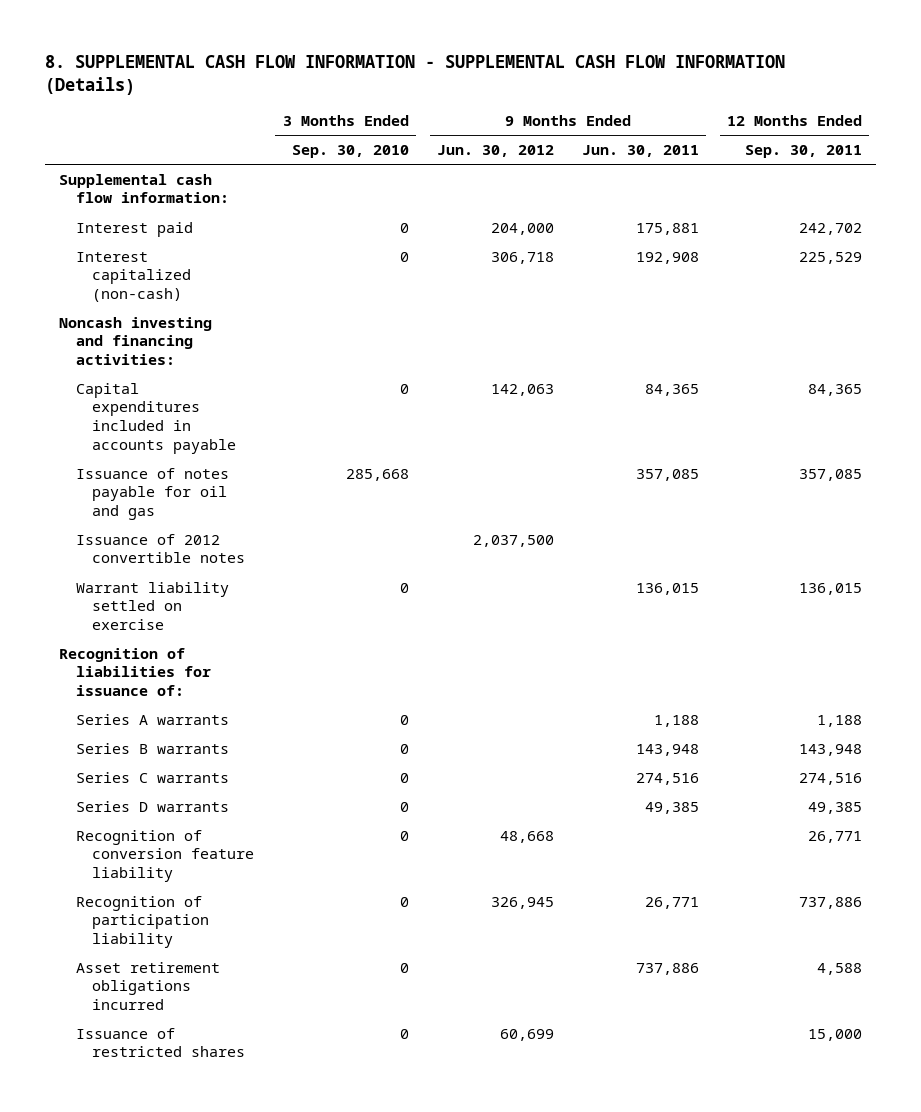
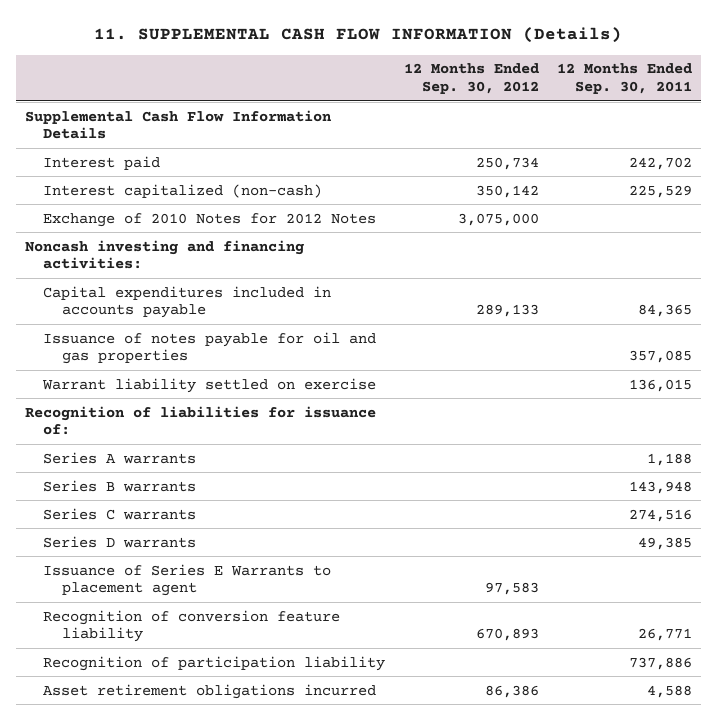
- 8. SUPPLEMENTAL CASH FLOW INFORMATION - SUPPLEMENTAL CASH FLOW INFORMATION (Details)
+ 11. SUPPLEMENTAL CASH FLOW INFORMATION (Details)
- | 3 Months Ended Sep. 30, 2010 | 9 Months Ended Jun. 30, 2012 | 9 Months Ended Jun. 30, 2011 | 12 Months Ended Sep. 30, 2011
+ | 12 Months Ended Sep. 30, 2012 | 12 Months Ended Sep. 30, 2011
- Supplemental cash flow information:
+ Supplemental Cash Flow Information Details
+ Exchange of 2010 Notes for 2012 Notes | 3,075,000 |
- Issuance of notes payable for oil and gas | 285,668 | | 357,085 | 357,085
- Issuance of 2012 convertible notes | | 2,037,500 | |
+ Issuance of notes payable for oil and gas properties | | 357,085
+ Issuance of Series E Warrants to placement agent | 97,583 |
- Issuance of restricted shares | 0 | 60,699 | | 15,000

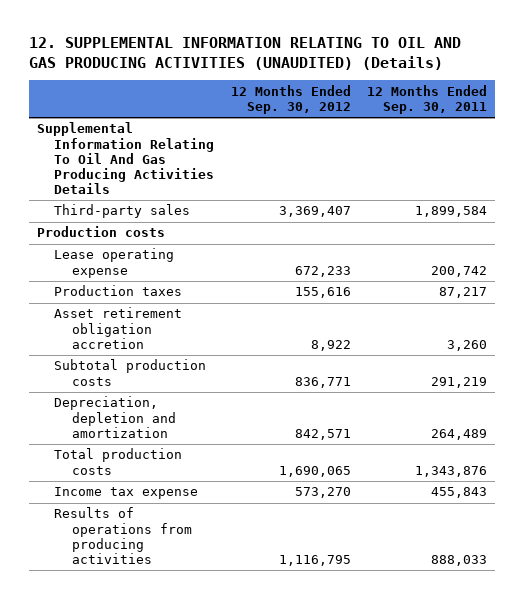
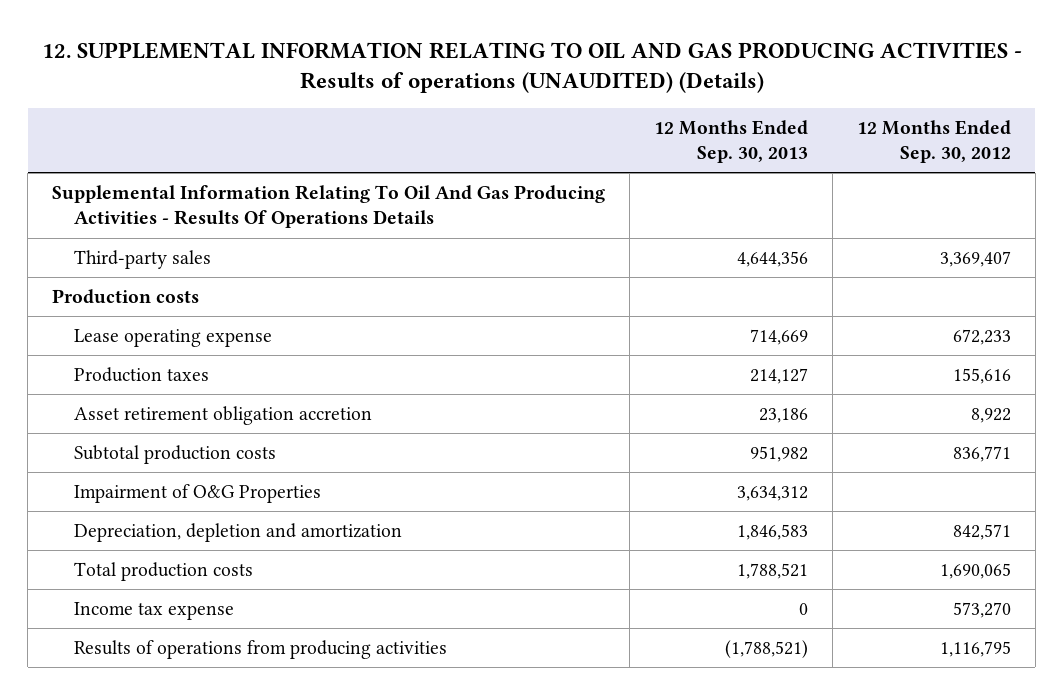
- 12. SUPPLEMENTAL INFORMATION RELATING TO OIL AND GAS PRODUCING ACTIVITIES (UNAUDITED) (Details)
+ 12. SUPPLEMENTAL INFORMATION RELATING TO OIL AND GAS PRODUCING ACTIVITIES - Results of operations (UNAUDITED) (Details)
- | 12 Months Ended Sep. 30, 2012 | 12 Months Ended Sep. 30, 2011
+ | 12 Months Ended Sep. 30, 2013 | 12 Months Ended Sep. 30, 2012
- Supplemental Information Relating To Oil And Gas Producing Activities Details
+ Supplemental Information Relating To Oil And Gas Producing Activities - Results Of Operations Details
+ Impairment of O&G Properties | 3,634,312 |

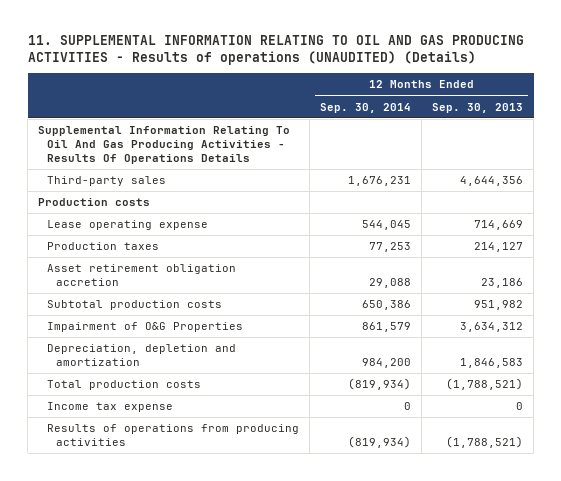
- 12. SUPPLEMENTAL INFORMATION RELATING TO OIL AND GAS PRODUCING ACTIVITIES - Results of operations (UNAUDITED) (Details)
+ 11. SUPPLEMENTAL INFORMATION RELATING TO OIL AND GAS PRODUCING ACTIVITIES - Results of operations (UNAUDITED) (Details)
- | 12 Months Ended Sep. 30, 2013 | 12 Months Ended Sep. 30, 2012
+ | 12 Months Ended Sep. 30, 2014 | 12 Months Ended Sep. 30, 2013
- Total production costs | 1,788,521 | 1,690,065
+ Total production costs | (819,934) | (1,788,521)

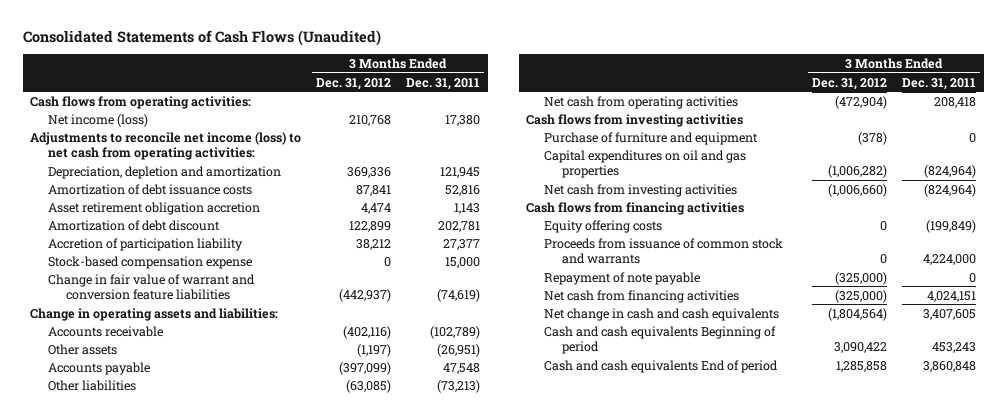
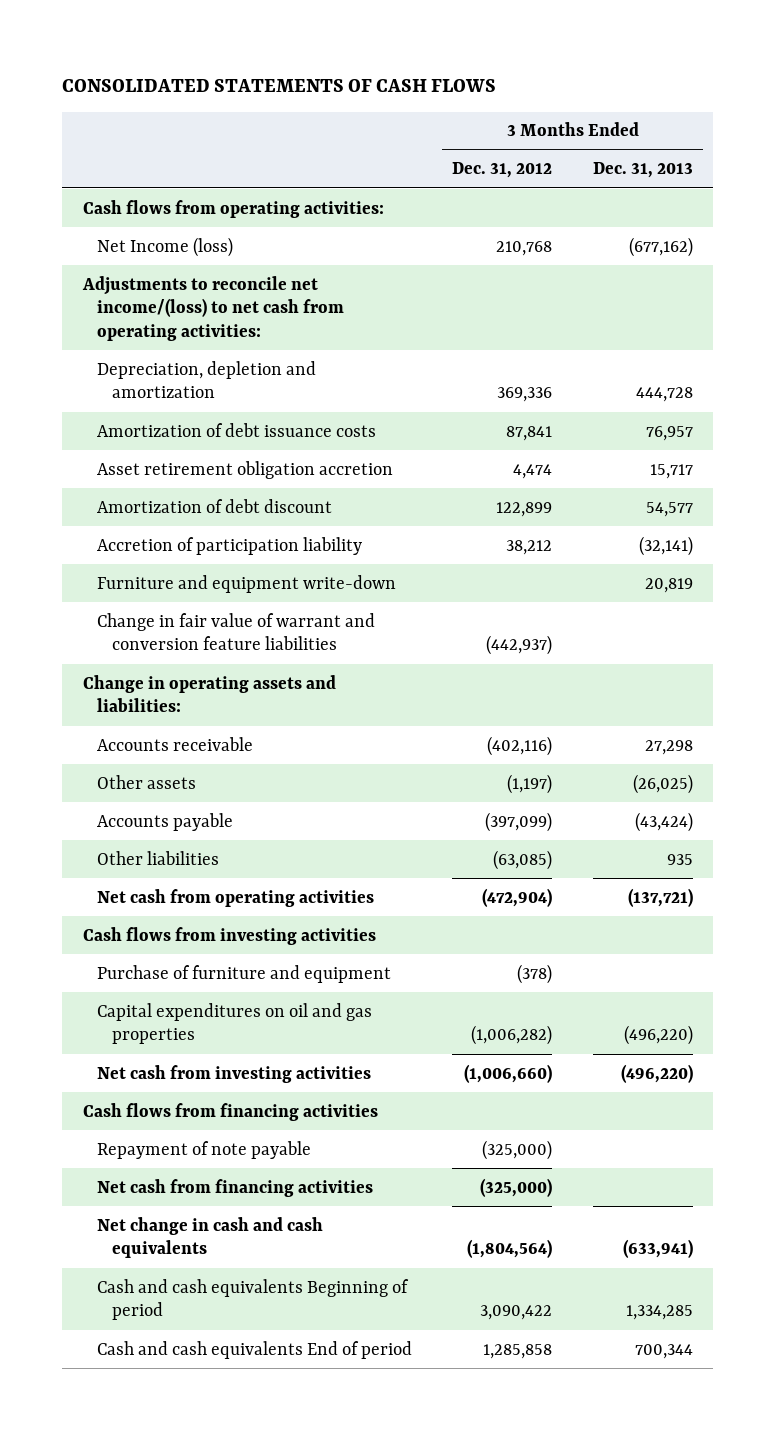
- Consolidated Statements of Cash Flows (Unaudited)
+ CONSOLIDATED STATEMENTS OF CASH FLOWS
- | 3 Months Ended Dec. 31, 2012 | 3 Months Ended Dec. 31, 2011
+ | 3 Months Ended Dec. 31, 2012 | 3 Months Ended Dec. 31, 2013
- Net income (loss) | 210,768 | 17,380
- Adjustments to reconcile net income (loss) to net cash from operating activities:
+ Net Income (loss) | 210,768 | (677,162)
+ Adjustments to reconcile net income/(loss) to net cash from operating activities:
- Stock-based compensation expense | 0 | 15,000
+ Furniture and equipment write-down | | 20,819
- Equity offering costs | 0 | (199,849)
- Proceeds from issuance of common stock and warrants | 0 | 4,224,000

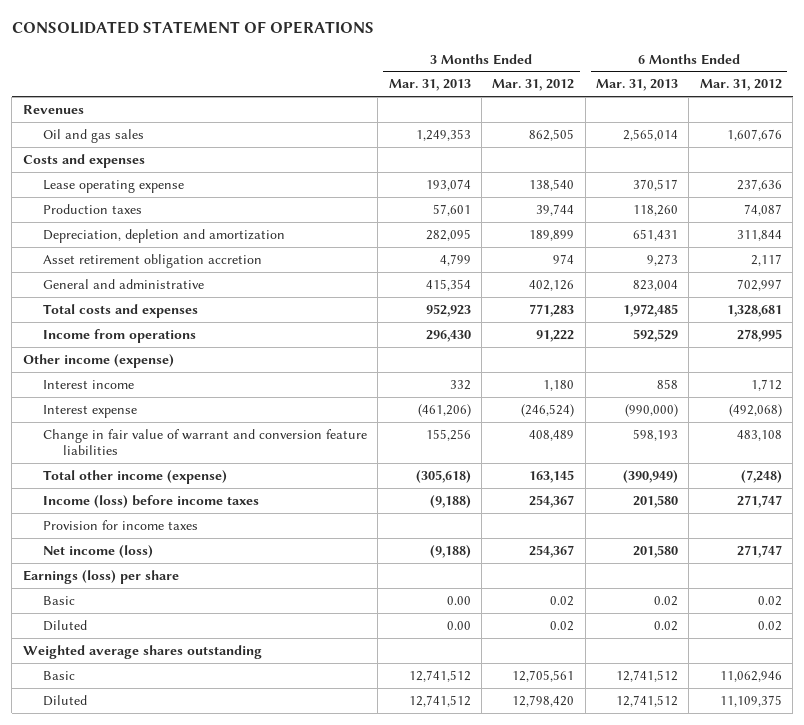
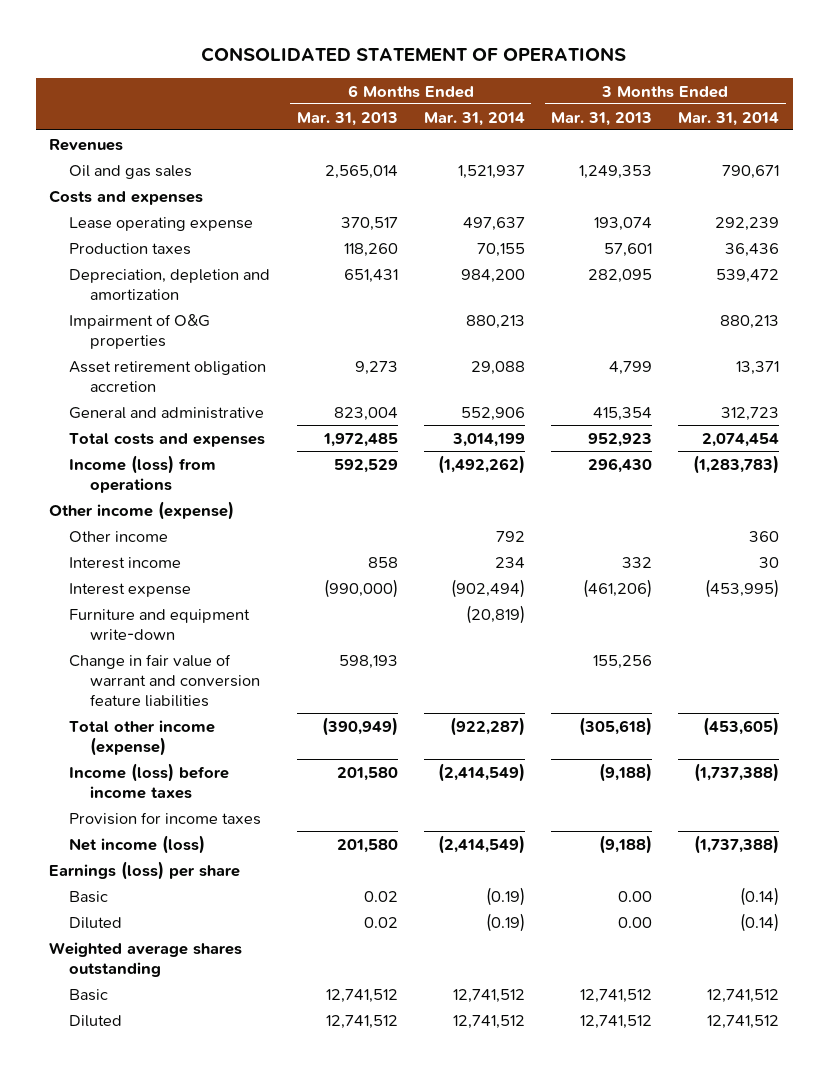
- | 3 Months Ended Mar. 31, 2013 | 3 Months Ended Mar. 31, 2012 | 6 Months Ended Mar. 31, 2013 | 6 Months Ended Mar. 31, 2012
+ | 6 Months Ended Mar. 31, 2013 | 6 Months Ended Mar. 31, 2014 | 3 Months Ended Mar. 31, 2013 | 3 Months Ended Mar. 31, 2014
+ Impairment of O&G properties | | 880,213 | | 880,213
- Income from operations | 296,430 | 91,222 | 592,529 | 278,995
+ Income (loss) from operations | 592,529 | (1,492,262) | 296,430 | (1,283,783)
+ Other income | | 792 | | 360
+ Furniture and equipment write-down | | (20,819) | |

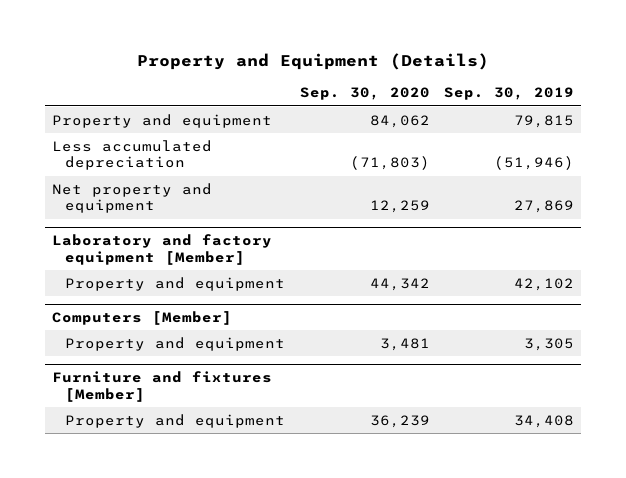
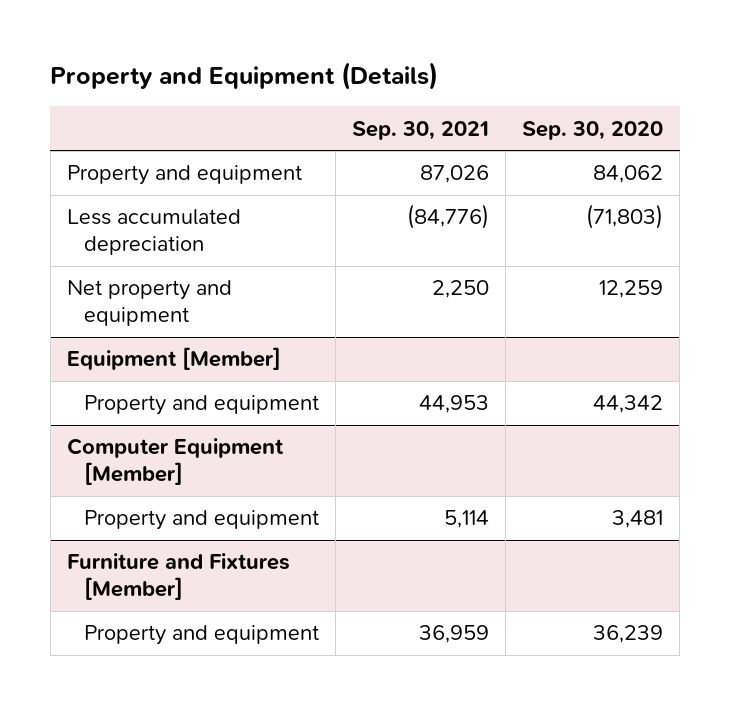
- | Sep. 30, 2020 | Sep. 30, 2019
+ | Sep. 30, 2021 | Sep. 30, 2020
- Laboratory and factory equipment [Member]
+ Equipment [Member]
- Computers [Member]
+ Computer Equipment [Member]
- Furniture and fixtures [Member]
+ Furniture and Fixtures [Member]

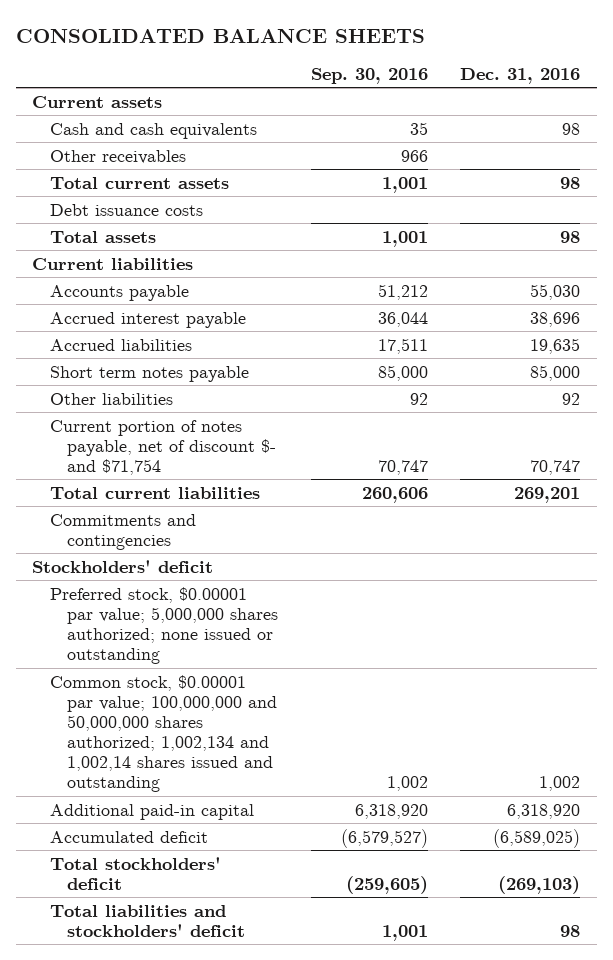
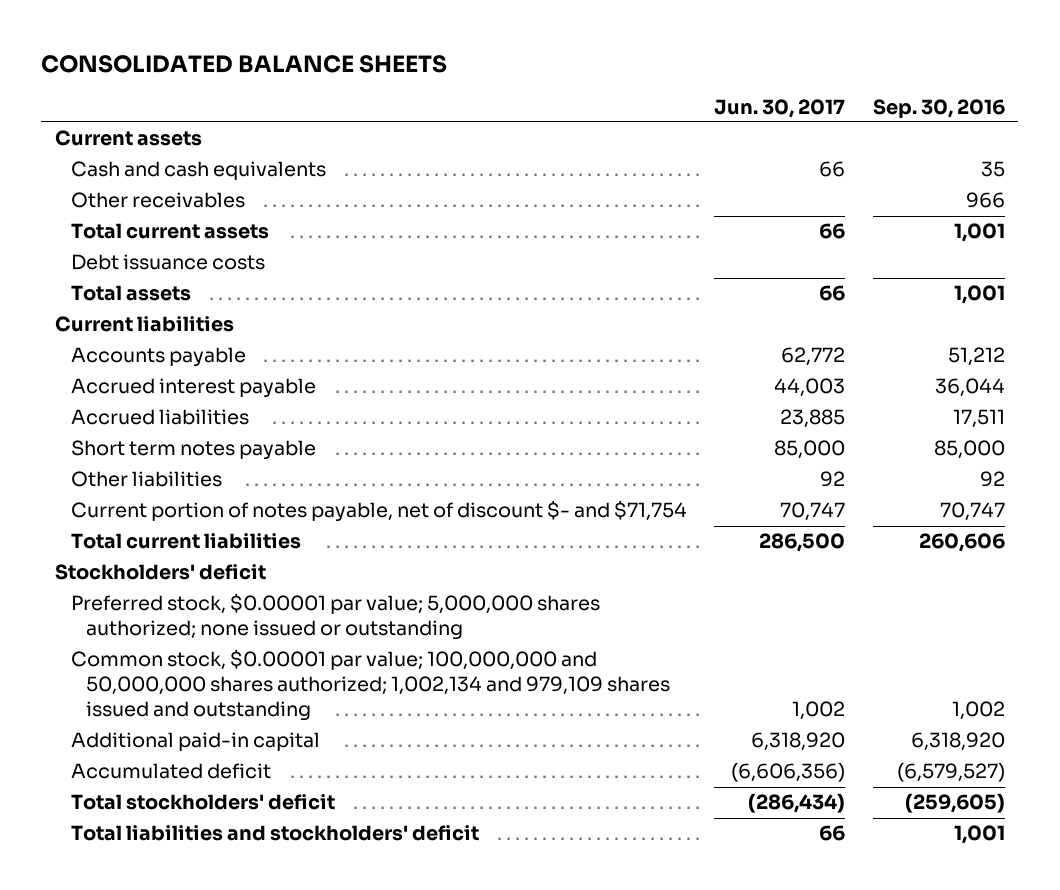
- | Sep. 30, 2016 | Dec. 31, 2016
+ | Jun. 30, 2017 | Sep. 30, 2016
- Commitments and contingencies
- Common stock, $0.00001 par value; 100,000,000 and 50,000,000 shares authorized; 1,002,134 and 1,002,14 shares issued and outstanding | 1,002 | 1,002
+ Common stock, $0.00001 par value; 100,000,000 and 50,000,000 shares authorized; 1,002,134 and 979,109 shares issued and outstanding | 1,002 | 1,002

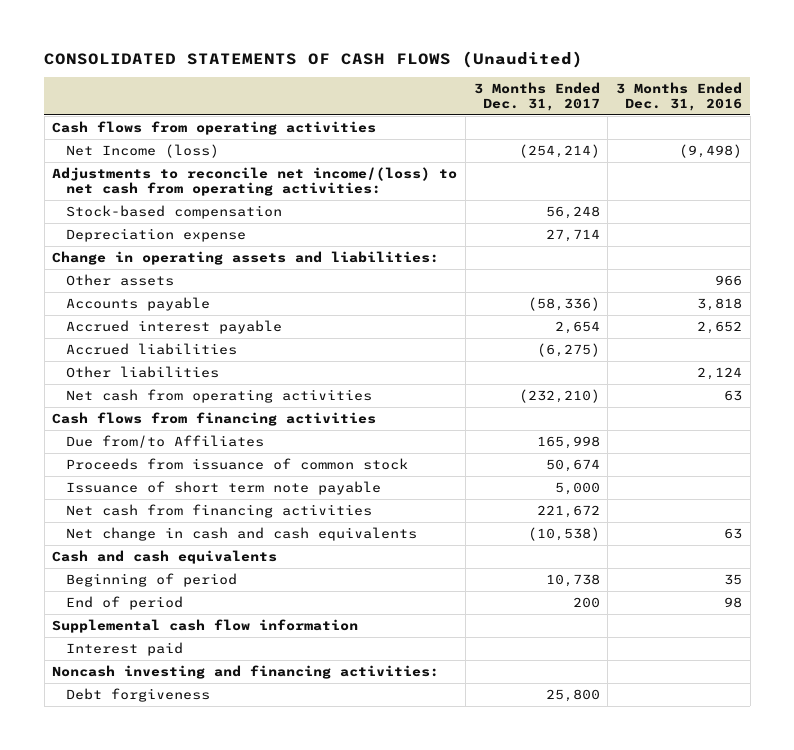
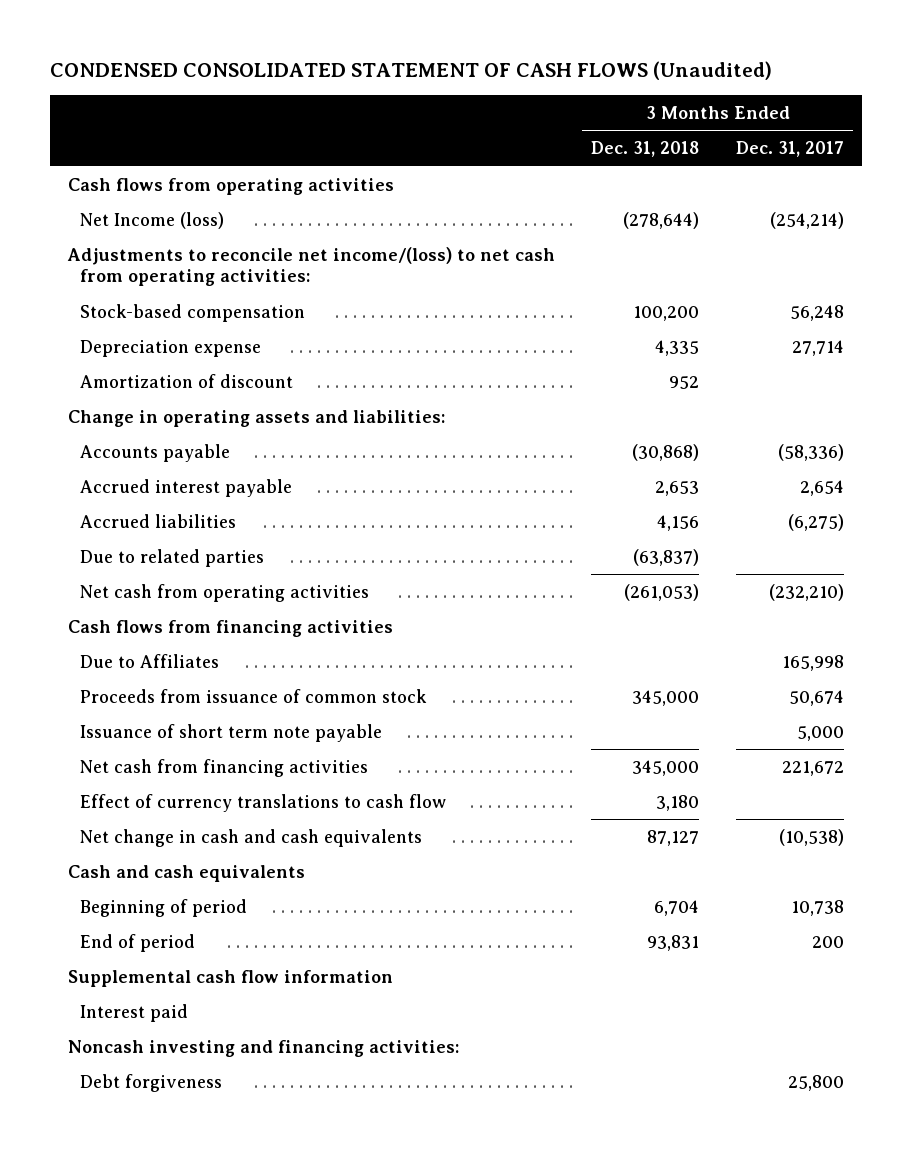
- CONSOLIDATED STATEMENTS OF CASH FLOWS (Unaudited)
+ CONDENSED CONSOLIDATED STATEMENT OF CASH FLOWS (Unaudited)
- | 3 Months Ended Dec. 31, 2017 | 3 Months Ended Dec. 31, 2016
+ | 3 Months Ended Dec. 31, 2018 | 3 Months Ended Dec. 31, 2017
+ Amortization of discount | 952 |
- Other assets | | 966
- Other liabilities | | 2,124
+ Due to related parties | (63,837) |
- Due from/to Affiliates | 165,998 |
+ Due to Affiliates | | 165,998
+ Effect of currency translations to cash flow | 3,180 |

